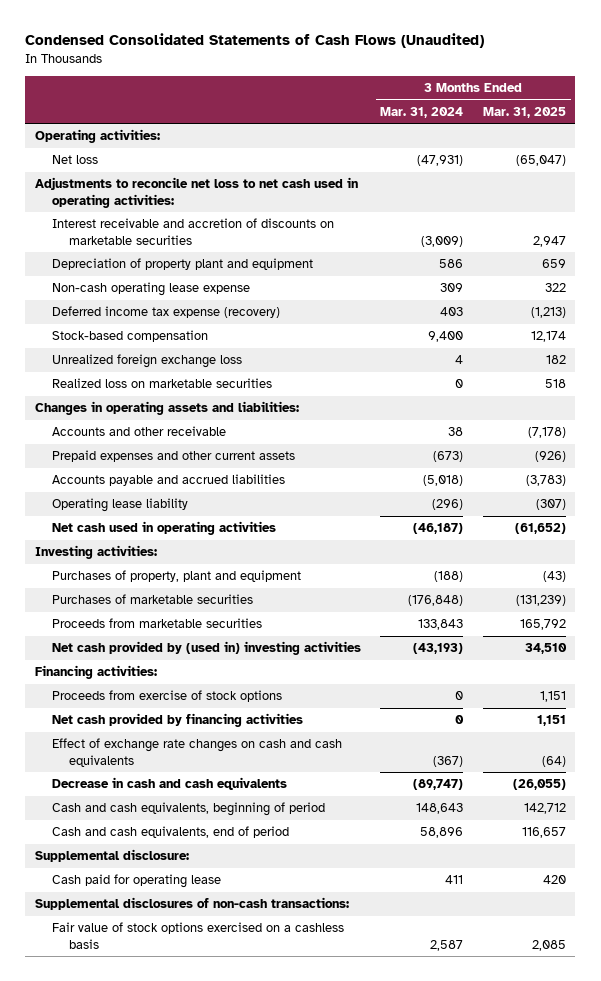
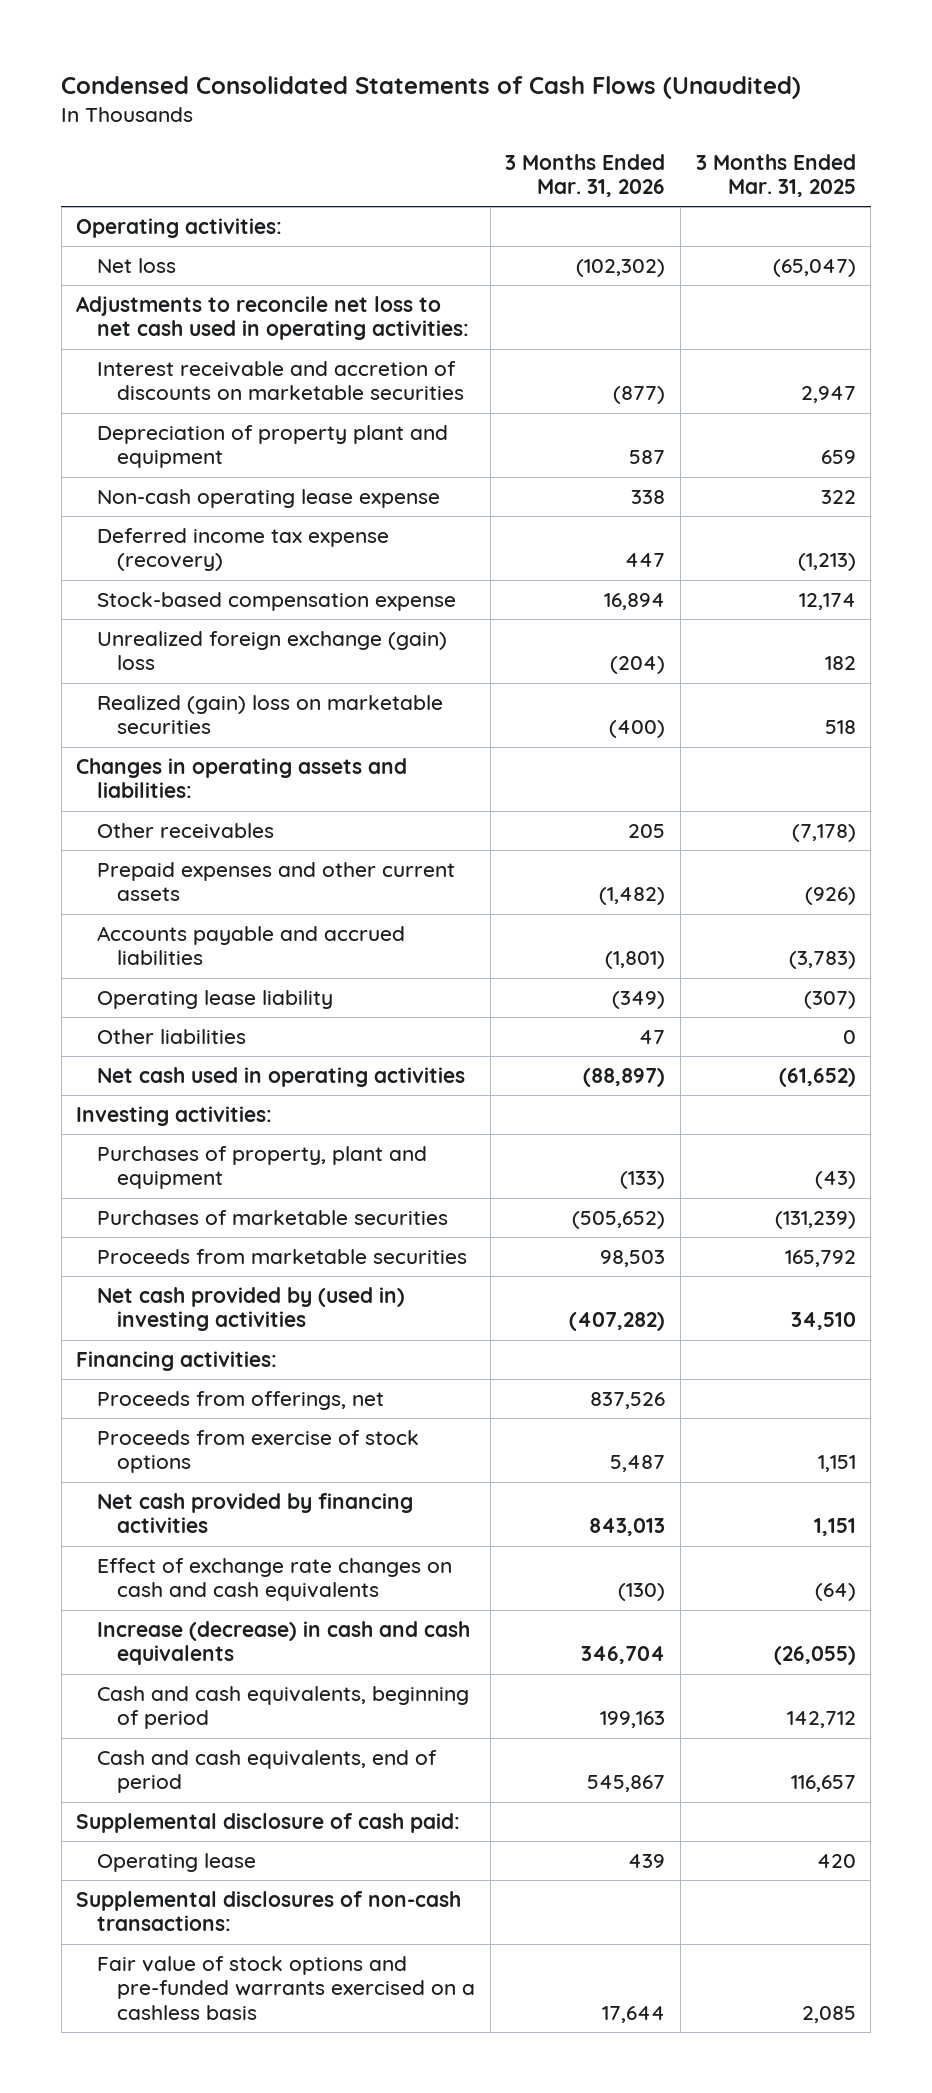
- | 3 Months Ended Mar. 31, 2024 | 3 Months Ended Mar. 31, 2025
+ | 3 Months Ended Mar. 31, 2026 | 3 Months Ended Mar. 31, 2025
- Stock-based compensation | 9,400 | 12,174
- Unrealized foreign exchange loss | 4 | 182
- Realized loss on marketable securities | 0 | 518
+ Stock-based compensation expense | 16,894 | 12,174
+ Unrealized foreign exchange (gain) loss | (204) | 182
+ Realized (gain) loss on marketable securities | (400) | 518
- Accounts and other receivable | 38 | (7,178)
+ Other receivables | 205 | (7,178)
+ Other liabilities | 47 | 0
+ Proceeds from offerings, net | 837,526 |
- Decrease in cash and cash equivalents | (89,747) | (26,055)
+ Increase (decrease) in cash and cash equivalents | 346,704 | (26,055)
- Supplemental disclosure:
- Cash paid for operating lease | 411 | 420
+ Supplemental disclosure of cash paid:
+ Operating lease | 439 | 420
- Fair value of stock options exercised on a cashless basis | 2,587 | 2,085
+ Fair value of stock options and pre-funded warrants exercised on a cashless basis | 17,644 | 2,085

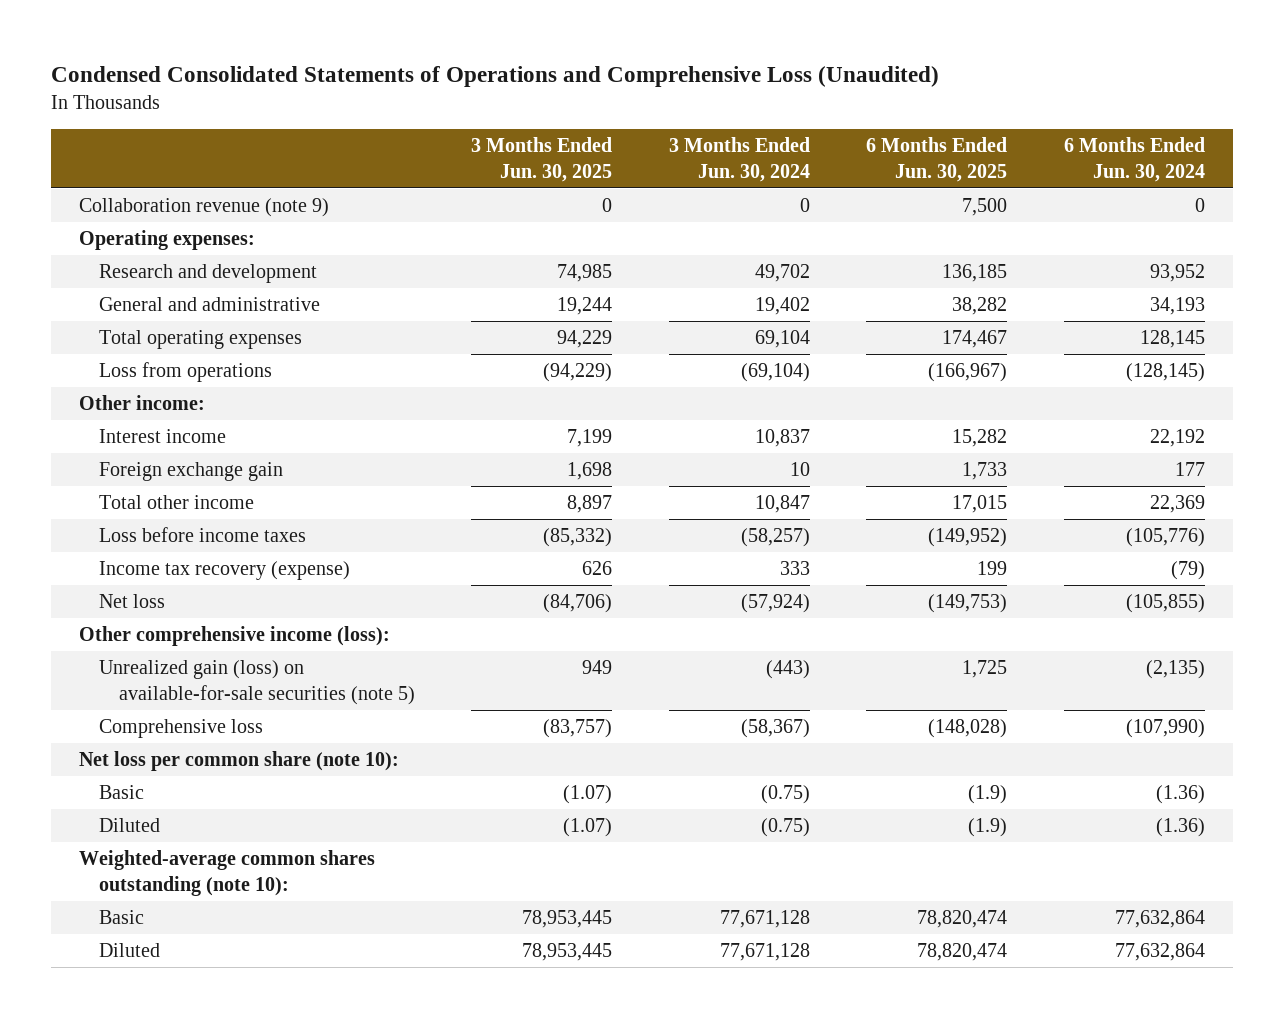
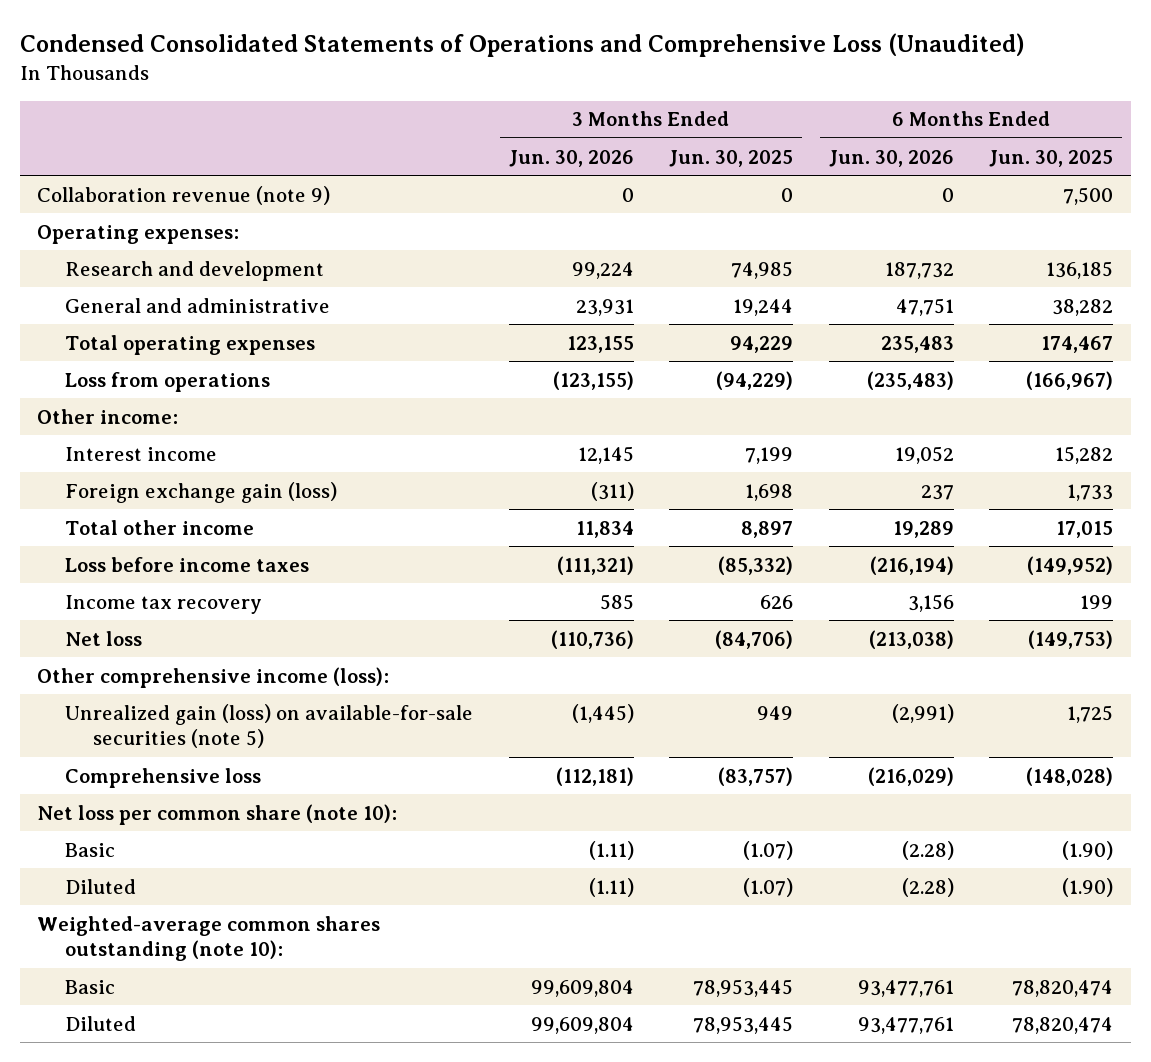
- | 3 Months Ended Jun. 30, 2025 | 3 Months Ended Jun. 30, 2024 | 6 Months Ended Jun. 30, 2025 | 6 Months Ended Jun. 30, 2024
+ | 3 Months Ended Jun. 30, 2026 | 3 Months Ended Jun. 30, 2025 | 6 Months Ended Jun. 30, 2026 | 6 Months Ended Jun. 30, 2025
- Foreign exchange gain | 1,698 | 10 | 1,733 | 177
+ Foreign exchange gain (loss) | (311) | 1,698 | 237 | 1,733
- Income tax recovery (expense) | 626 | 333 | 199 | (79)
+ Income tax recovery | 585 | 626 | 3,156 | 199
- Basic | (1.07) | (0.75) | (1.9) | (1.36)
- Diluted | (1.07) | (0.75) | (1.9) | (1.36)
+ Basic | (1.11) | (1.07) | (2.28) | (1.90)
+ Diluted | (1.11) | (1.07) | (2.28) | (1.90)

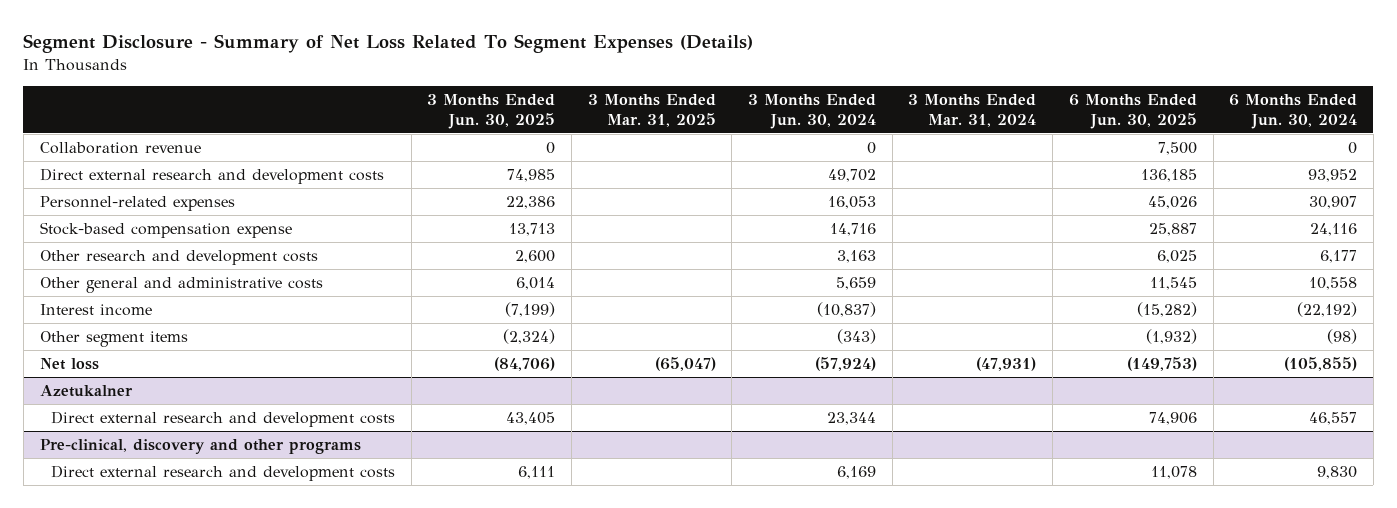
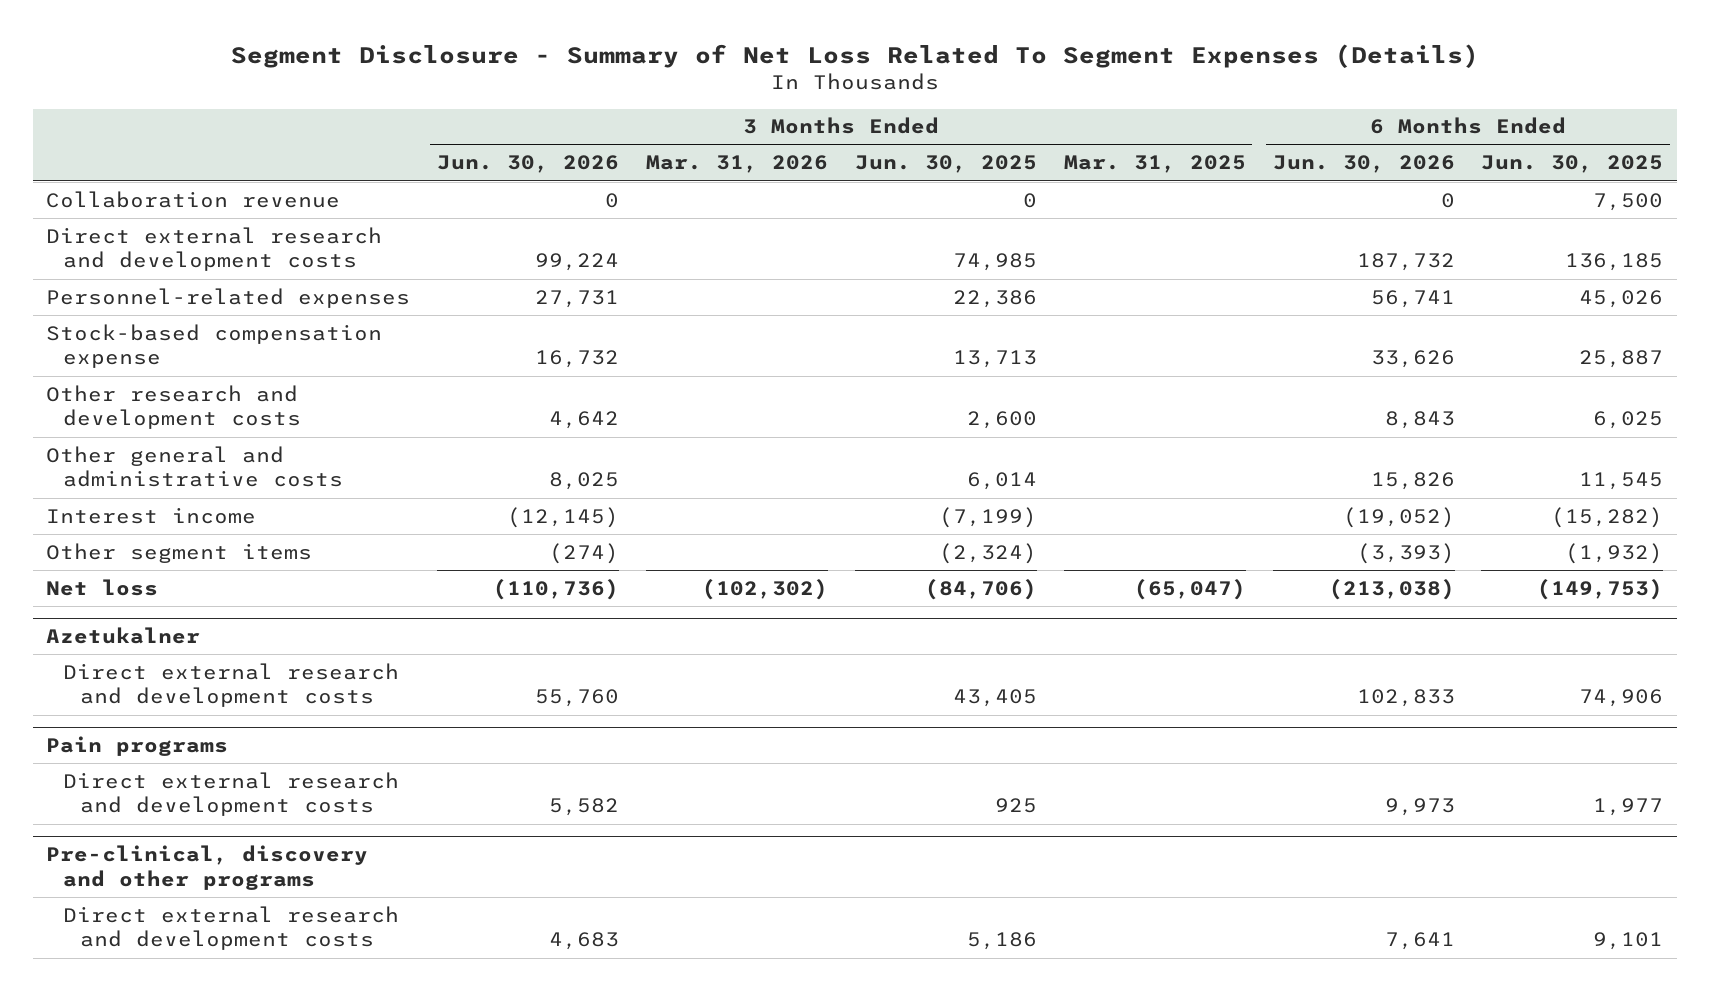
- | 3 Months Ended Jun. 30, 2025 | 3 Months Ended Mar. 31, 2025 | 3 Months Ended Jun. 30, 2024 | 3 Months Ended Mar. 31, 2024 | 6 Months Ended Jun. 30, 2025 | 6 Months Ended Jun. 30, 2024
+ | 3 Months Ended Jun. 30, 2026 | 3 Months Ended Mar. 31, 2026 | 3 Months Ended Jun. 30, 2025 | 3 Months Ended Mar. 31, 2025 | 6 Months Ended Jun. 30, 2026 | 6 Months Ended Jun. 30, 2025
+ Pain programs
+ Direct external research and development costs | 5,582 | | 925 | | 9,973 | 1,977
@ Pre-clinical, discovery and other programs
- Direct external research and development costs | 6,111 | | 6,169 | | 11,078 | 9,830
+ Direct external research and development costs | 4,683 | | 5,186 | | 7,641 | 9,101

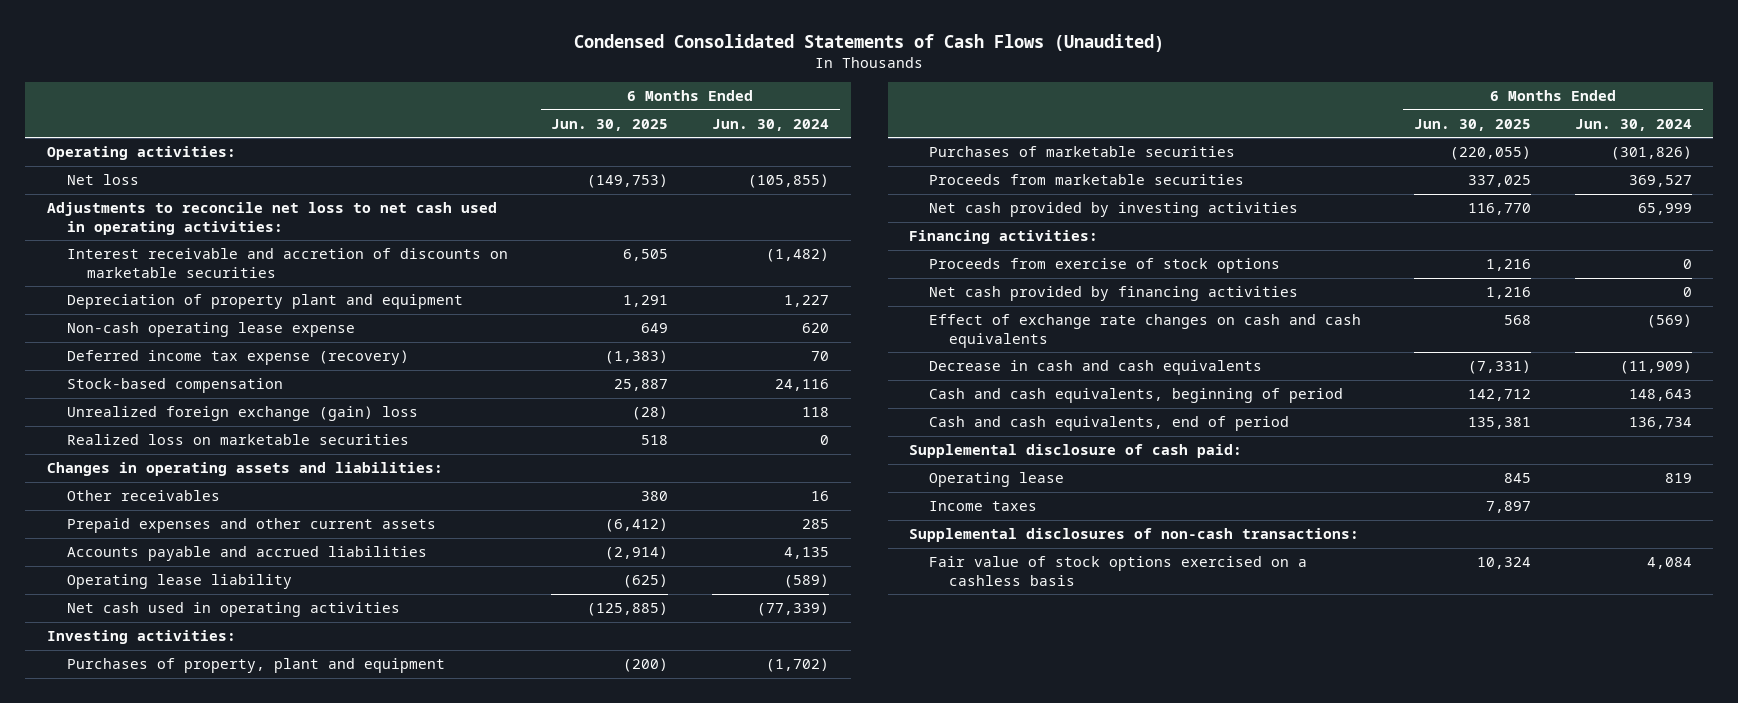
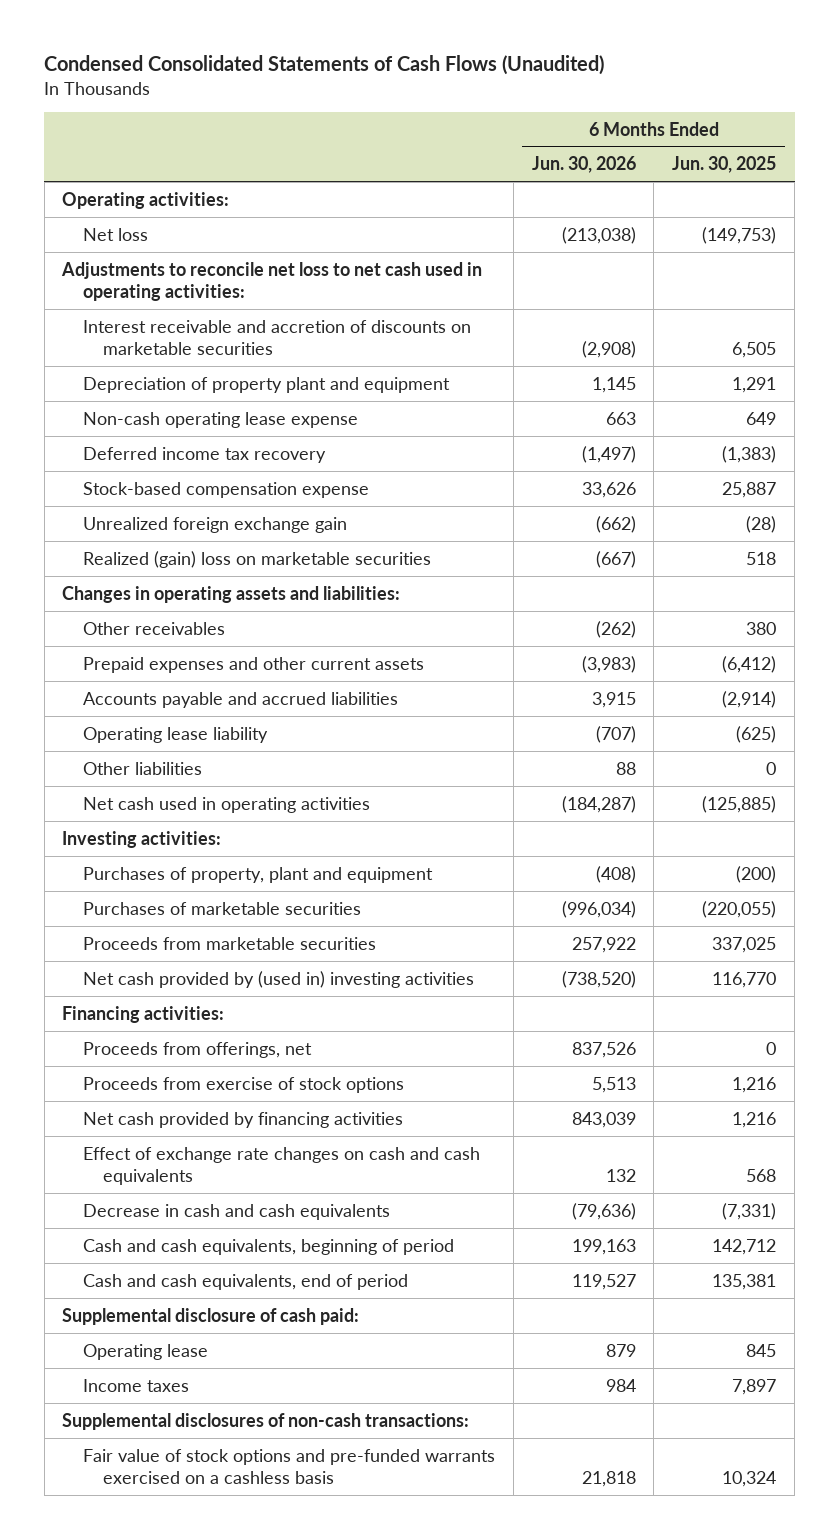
- | 6 Months Ended Jun. 30, 2025 | 6 Months Ended Jun. 30, 2024
+ | 6 Months Ended Jun. 30, 2026 | 6 Months Ended Jun. 30, 2025
- Deferred income tax expense (recovery) | (1,383) | 70
- Stock-based compensation | 25,887 | 24,116
- Unrealized foreign exchange (gain) loss | (28) | 118
- Realized loss on marketable securities | 518 | 0
+ Deferred income tax recovery | (1,497) | (1,383)
+ Stock-based compensation expense | 33,626 | 25,887
+ Unrealized foreign exchange gain | (662) | (28)
+ Realized (gain) loss on marketable securities | (667) | 518
+ Other liabilities | 88 | 0
- Net cash provided by investing activities | 116,770 | 65,999
+ Net cash provided by (used in) investing activities | (738,520) | 116,770
+ Proceeds from offerings, net | 837,526 | 0
- Fair value of stock options exercised on a cashless basis | 10,324 | 4,084
+ Fair value of stock options and pre-funded warrants exercised on a cashless basis | 21,818 | 10,324

